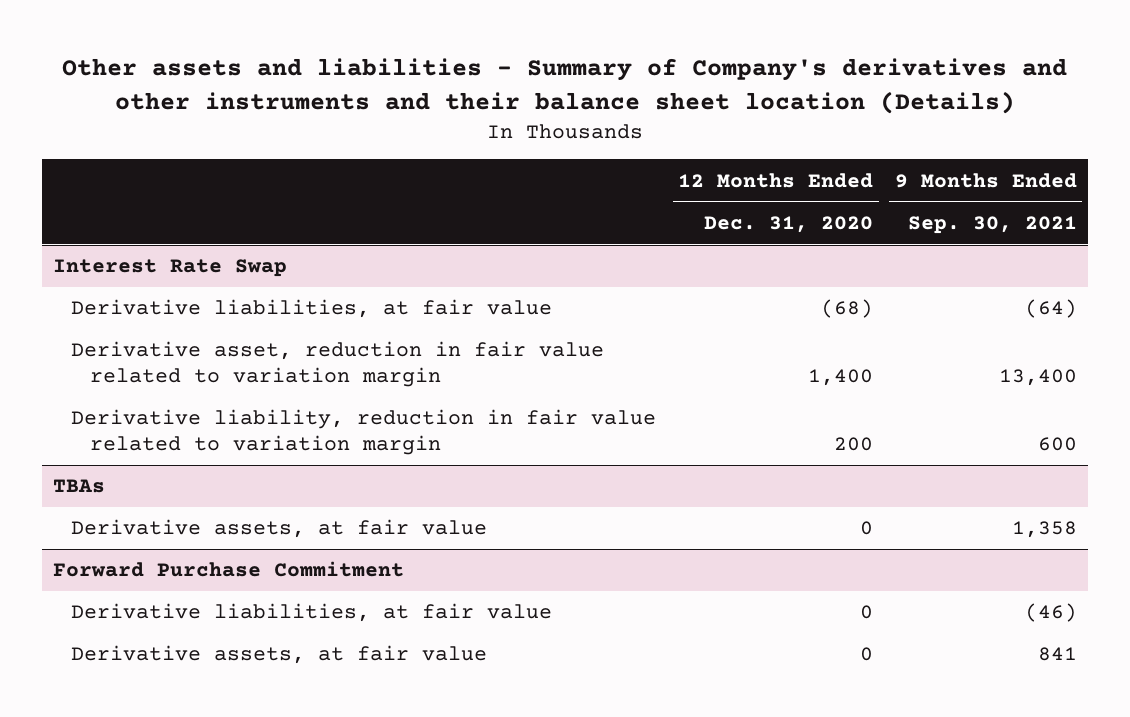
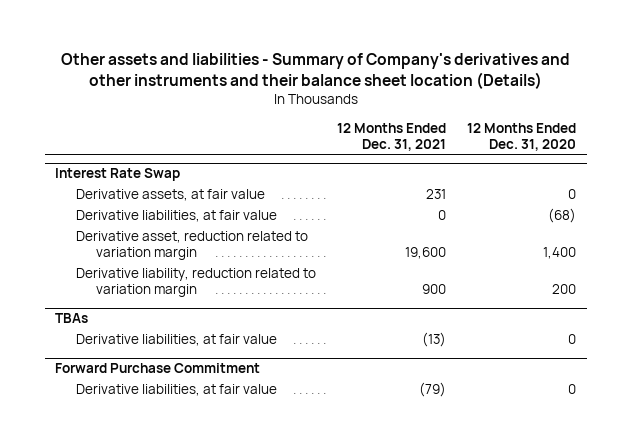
- | 12 Months Ended Dec. 31, 2020 | 9 Months Ended Sep. 30, 2021
+ | 12 Months Ended Dec. 31, 2021 | 12 Months Ended Dec. 31, 2020
@ Interest Rate Swap
+ Derivative assets, at fair value | 231 | 0
- Derivative asset, reduction in fair value related to variation margin | 1,400 | 13,400
- Derivative liability, reduction in fair value related to variation margin | 200 | 600
+ Derivative asset, reduction related to variation margin | 19,600 | 1,400
+ Derivative liability, reduction related to variation margin | 900 | 200
@ TBAs
- Derivative assets, at fair value | 0 | 1,358
+ Derivative liabilities, at fair value | (13) | 0
@ Forward Purchase Commitment
- Derivative assets, at fair value | 0 | 841

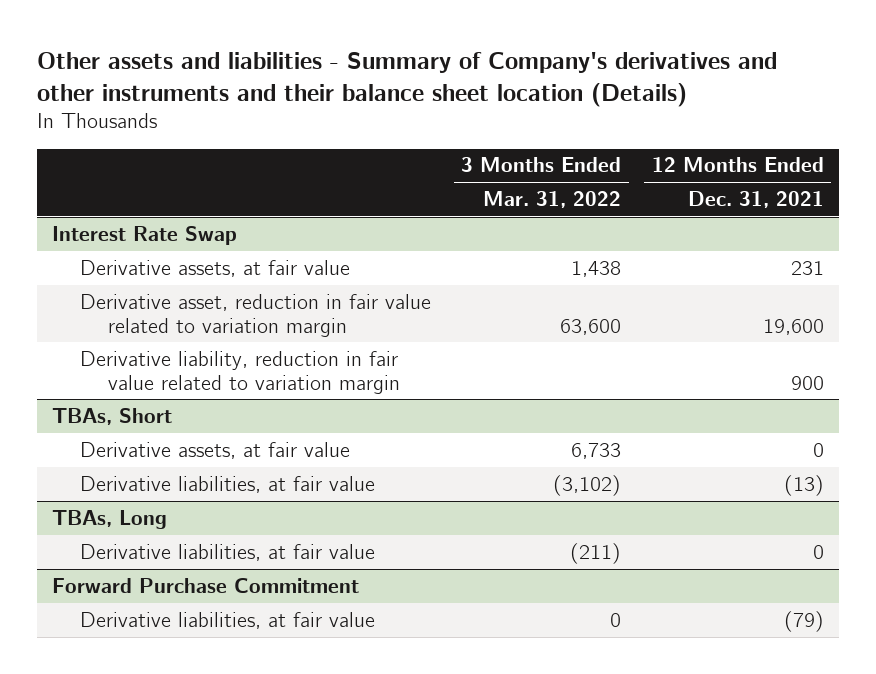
- | 12 Months Ended Dec. 31, 2021 | 12 Months Ended Dec. 31, 2020
+ | 3 Months Ended Mar. 31, 2022 | 12 Months Ended Dec. 31, 2021
@ Interest Rate Swap
- Derivative liabilities, at fair value | 0 | (68)
- Derivative asset, reduction related to variation margin | 19,600 | 1,400
- Derivative liability, reduction related to variation margin | 900 | 200
- TBAs
@ Interest Rate Swap
+ Derivative asset, reduction in fair value related to variation margin | 63,600 | 19,600
+ Derivative liability, reduction in fair value related to variation margin | | 900
+ TBAs, Short
+ Derivative assets, at fair value | 6,733 | 0
+ TBAs, Long
+ Derivative liabilities, at fair value | (211) | 0

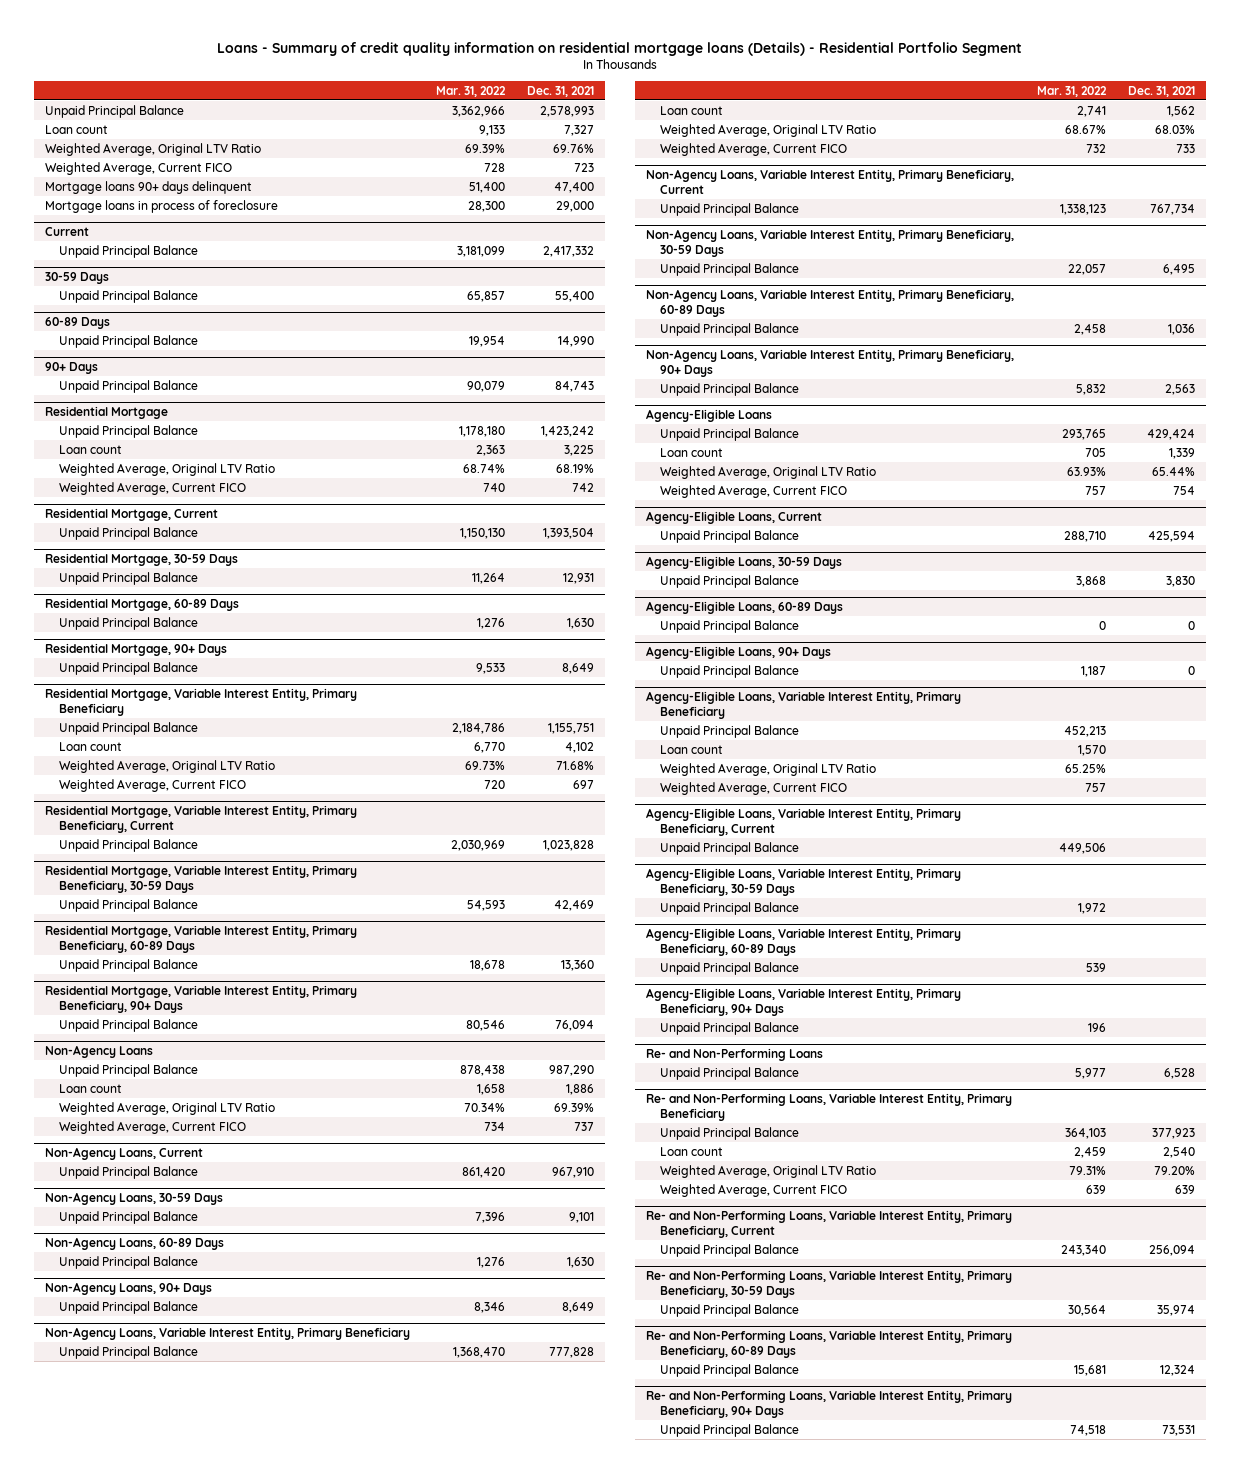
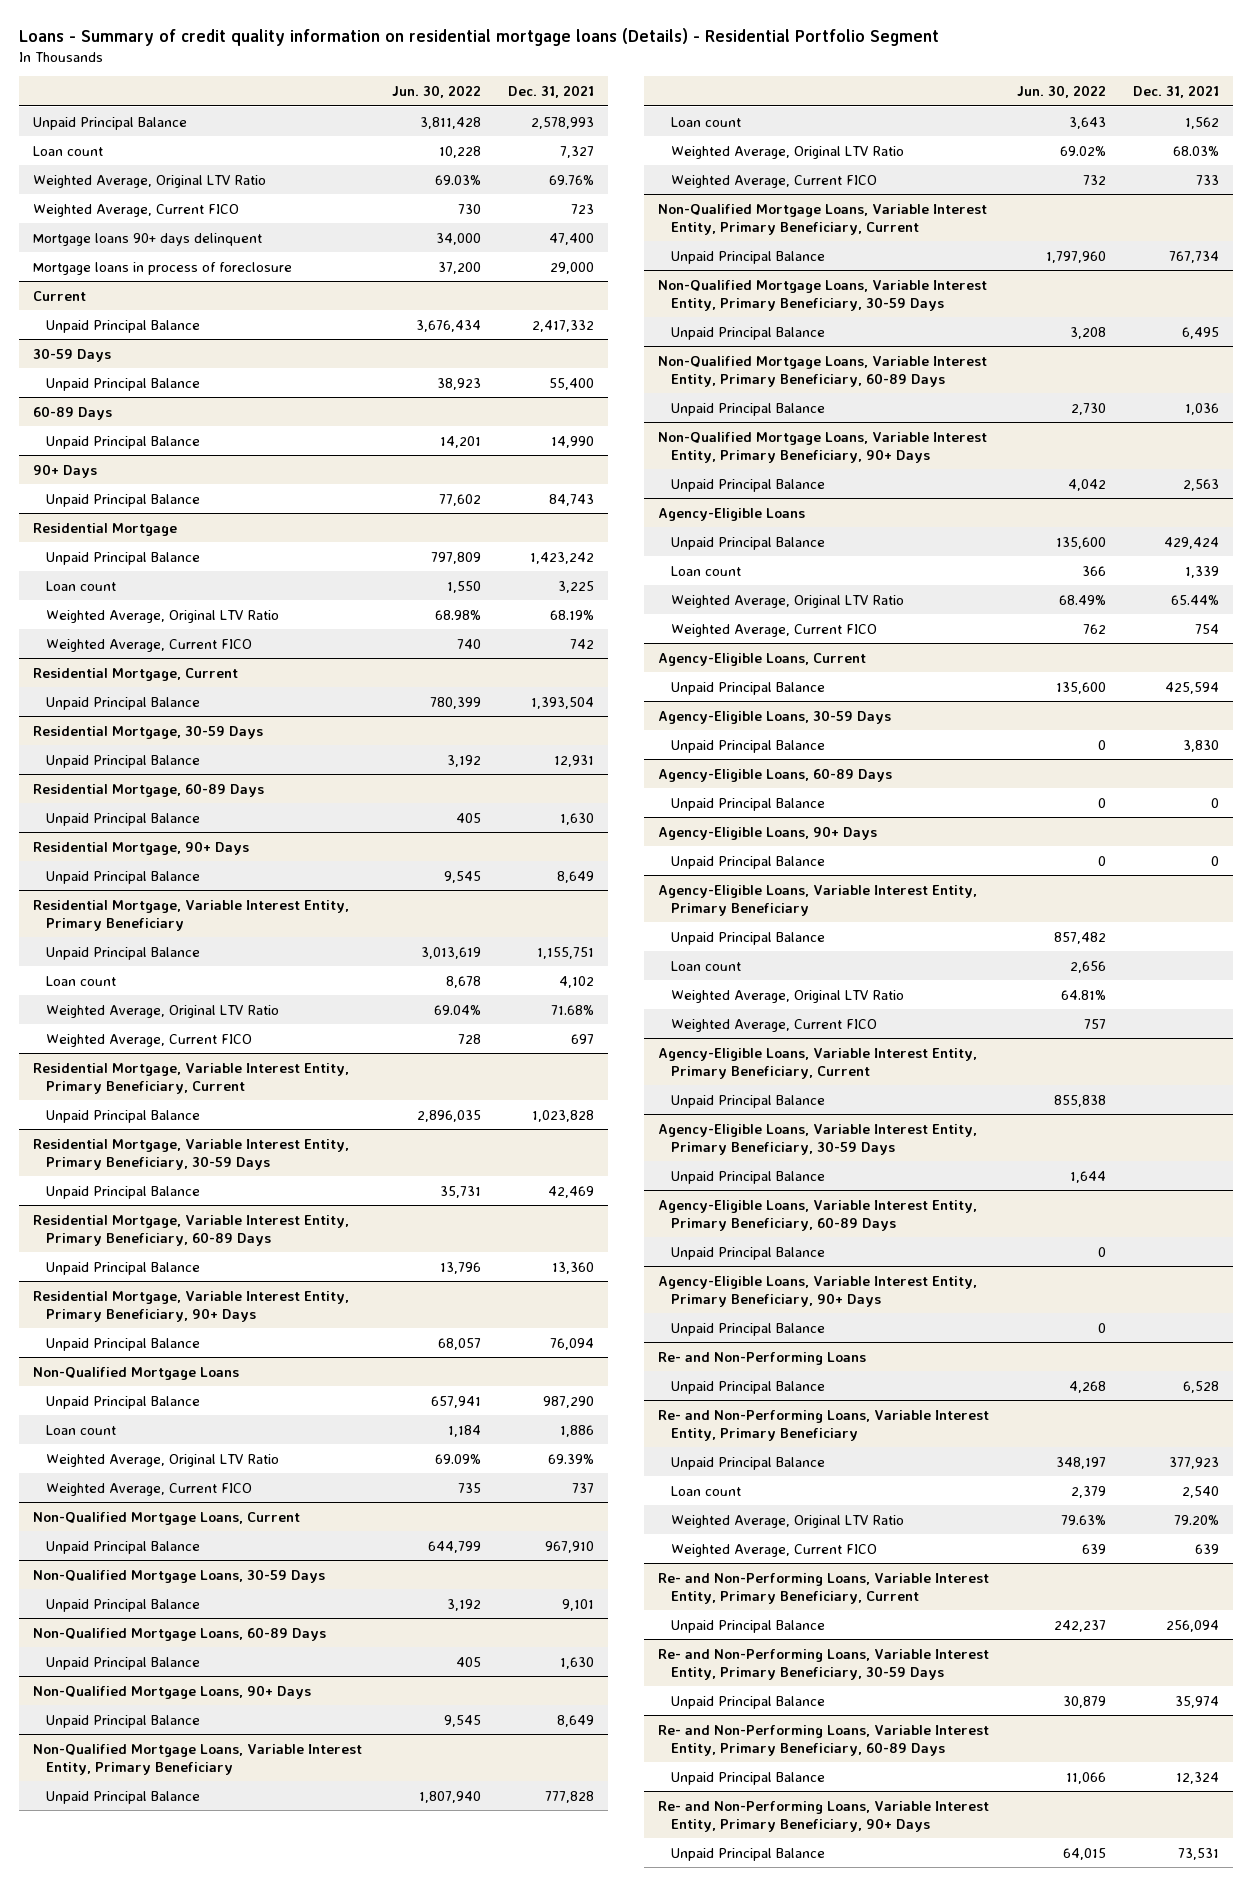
- | Mar. 31, 2022 | Dec. 31, 2021
+ | Jun. 30, 2022 | Dec. 31, 2021
- Non-Agency Loans
+ Non-Qualified Mortgage Loans
- Non-Agency Loans, Current
+ Non-Qualified Mortgage Loans, Current
- Non-Agency Loans, 30-59 Days
+ Non-Qualified Mortgage Loans, 30-59 Days
- Non-Agency Loans, 60-89 Days
+ Non-Qualified Mortgage Loans, 60-89 Days
- Non-Agency Loans, 90+ Days
+ Non-Qualified Mortgage Loans, 90+ Days
- Non-Agency Loans, Variable Interest Entity, Primary Beneficiary
+ Non-Qualified Mortgage Loans, Variable Interest Entity, Primary Beneficiary
- Non-Agency Loans, Variable Interest Entity, Primary Beneficiary, Current
+ Non-Qualified Mortgage Loans, Variable Interest Entity, Primary Beneficiary, Current
- Non-Agency Loans, Variable Interest Entity, Primary Beneficiary, 30-59 Days
+ Non-Qualified Mortgage Loans, Variable Interest Entity, Primary Beneficiary, 30-59 Days
- Non-Agency Loans, Variable Interest Entity, Primary Beneficiary, 60-89 Days
+ Non-Qualified Mortgage Loans, Variable Interest Entity, Primary Beneficiary, 60-89 Days
- Non-Agency Loans, Variable Interest Entity, Primary Beneficiary, 90+ Days
+ Non-Qualified Mortgage Loans, Variable Interest Entity, Primary Beneficiary, 90+ Days

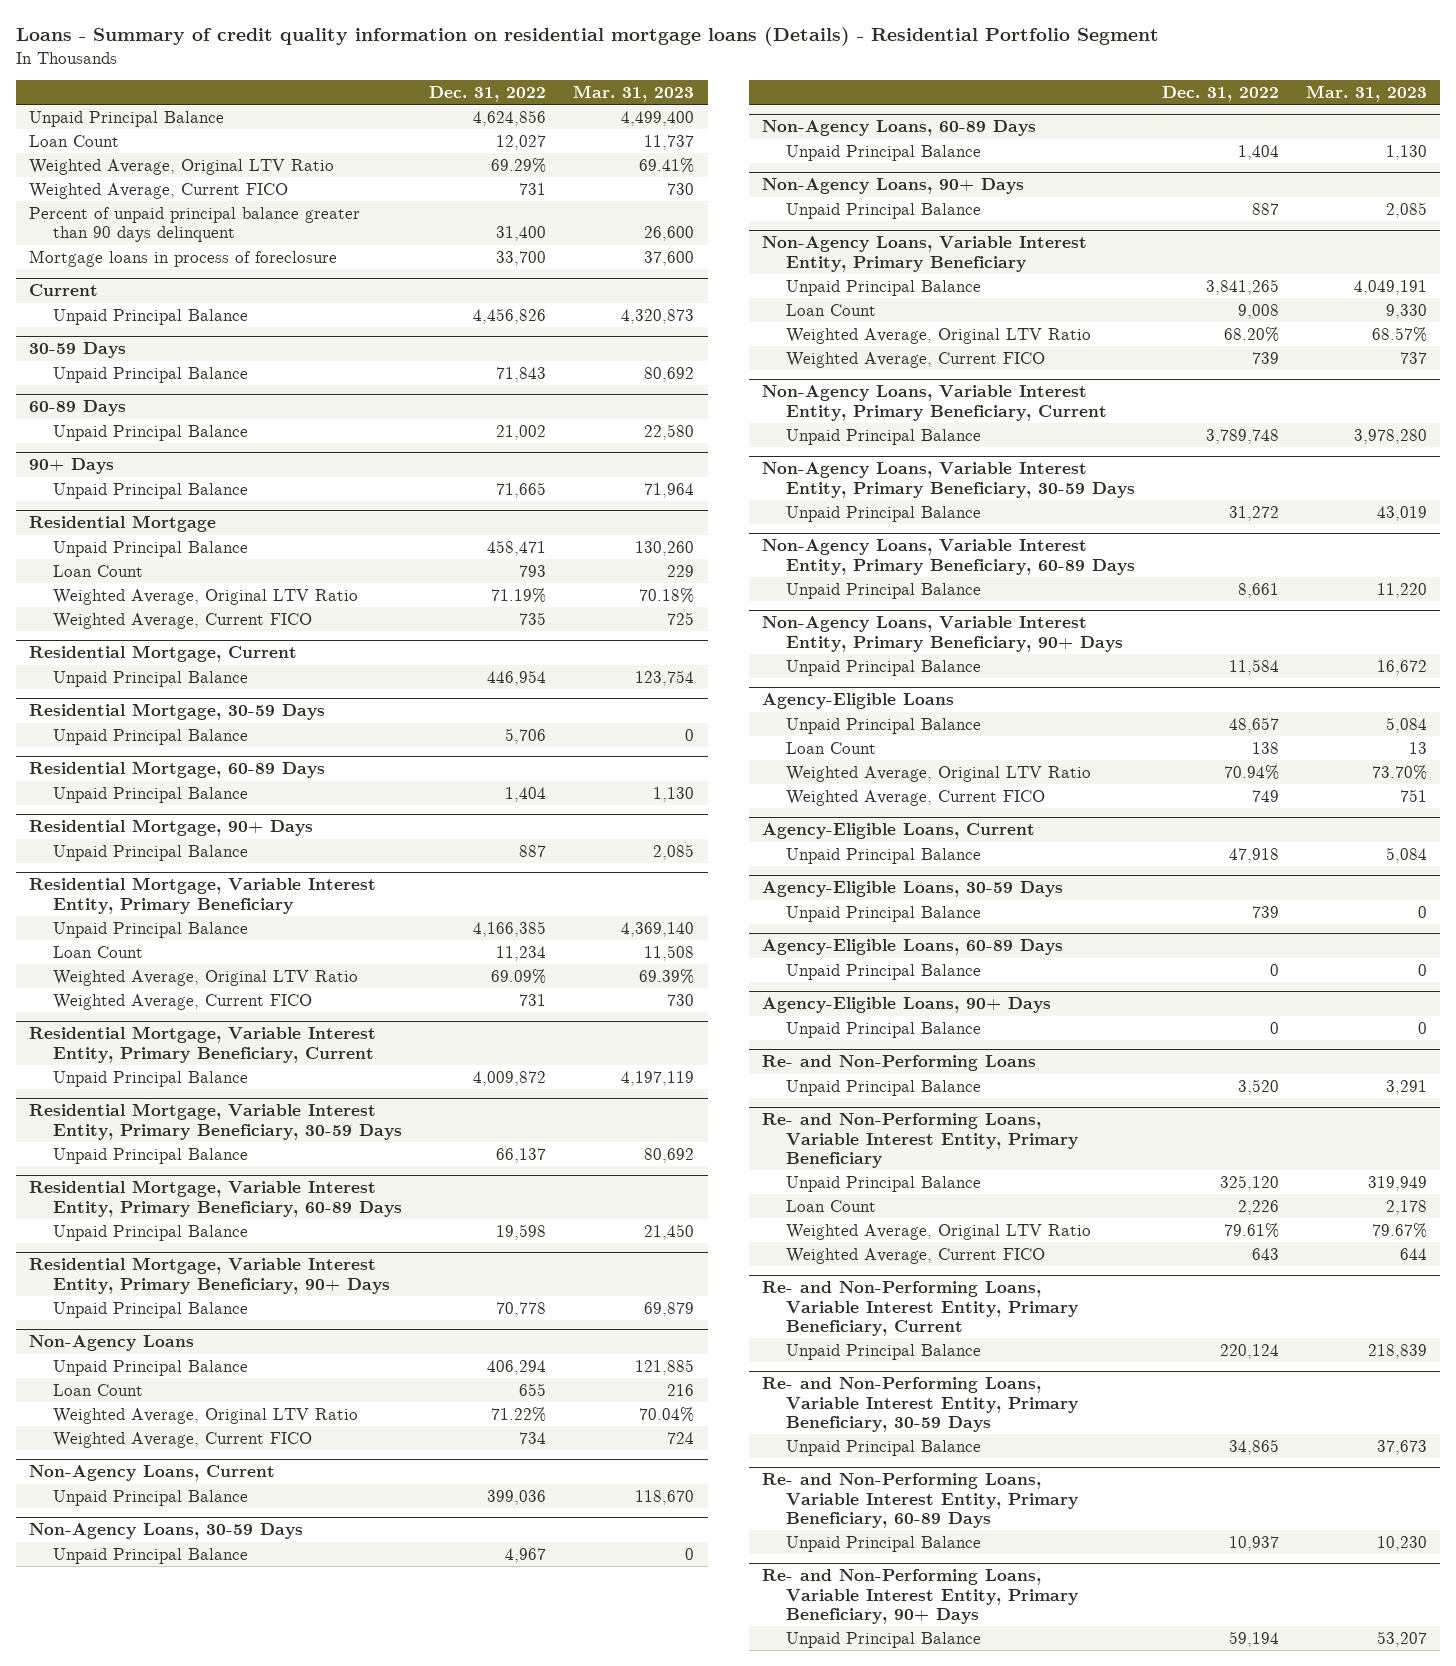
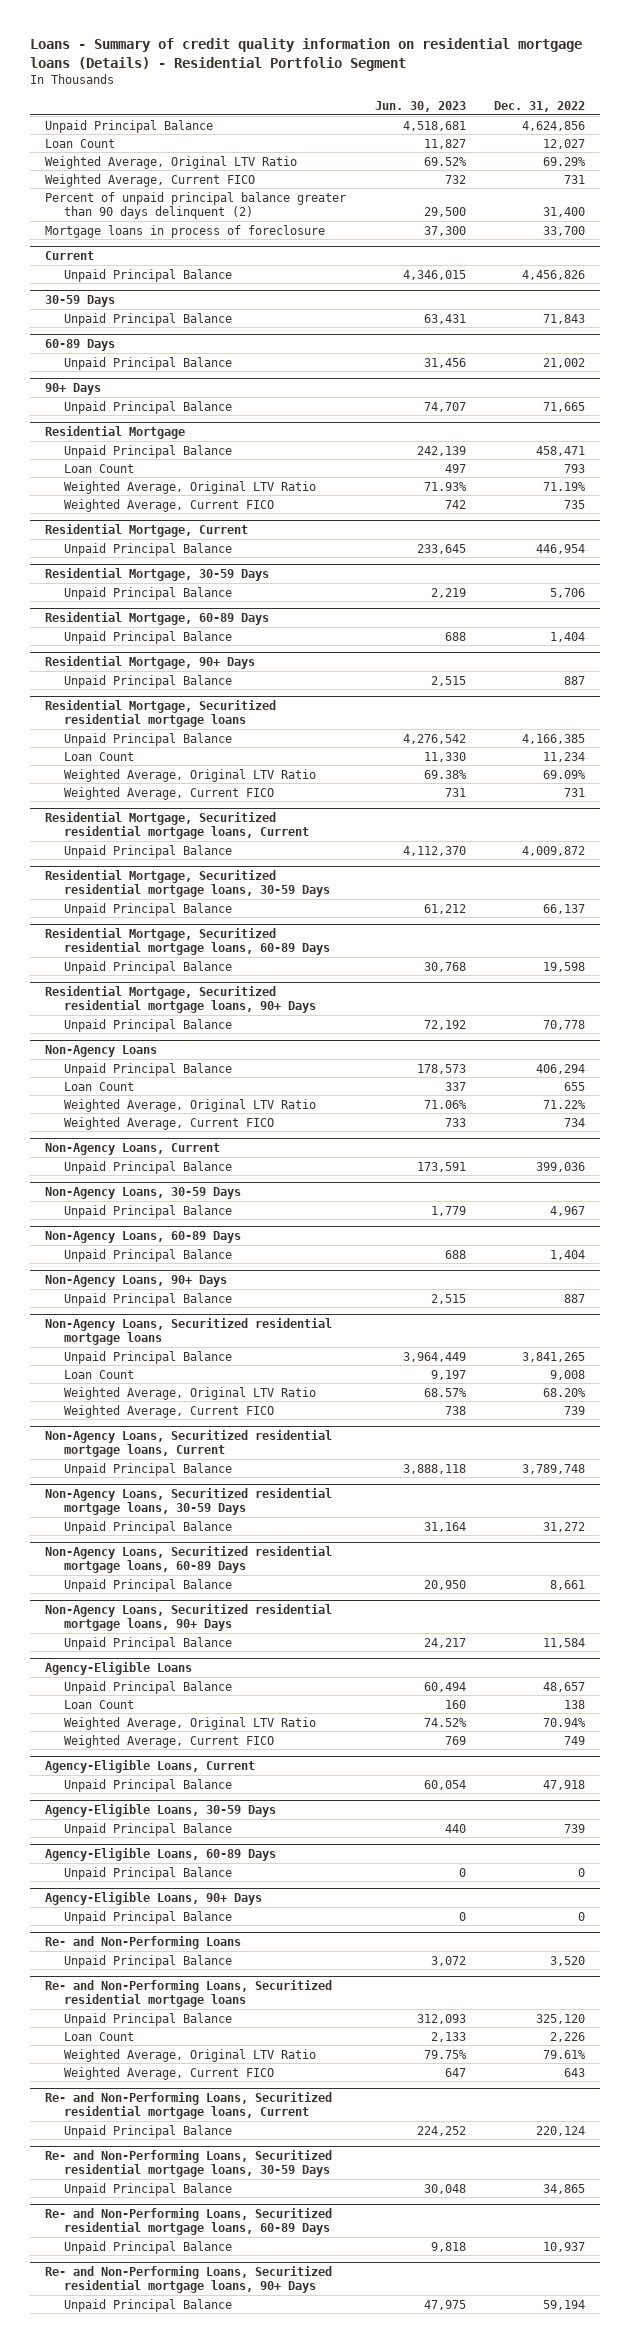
- | Dec. 31, 2022 | Mar. 31, 2023
+ | Jun. 30, 2023 | Dec. 31, 2022
- Percent of unpaid principal balance greater than 90 days delinquent | 31,400 | 26,600
+ Percent of unpaid principal balance greater than 90 days delinquent (2) | 29,500 | 31,400
- Residential Mortgage, Variable Interest Entity, Primary Beneficiary
+ Residential Mortgage, Securitized residential mortgage loans
- Residential Mortgage, Variable Interest Entity, Primary Beneficiary, Current
+ Residential Mortgage, Securitized residential mortgage loans, Current
- Residential Mortgage, Variable Interest Entity, Primary Beneficiary, 30-59 Days
+ Residential Mortgage, Securitized residential mortgage loans, 30-59 Days
- Residential Mortgage, Variable Interest Entity, Primary Beneficiary, 60-89 Days
+ Residential Mortgage, Securitized residential mortgage loans, 60-89 Days
- Residential Mortgage, Variable Interest Entity, Primary Beneficiary, 90+ Days
+ Residential Mortgage, Securitized residential mortgage loans, 90+ Days
- Non-Agency Loans, Variable Interest Entity, Primary Beneficiary
+ Non-Agency Loans, Securitized residential mortgage loans
- Non-Agency Loans, Variable Interest Entity, Primary Beneficiary, Current
+ Non-Agency Loans, Securitized residential mortgage loans, Current
- Non-Agency Loans, Variable Interest Entity, Primary Beneficiary, 30-59 Days
+ Non-Agency Loans, Securitized residential mortgage loans, 30-59 Days
- Non-Agency Loans, Variable Interest Entity, Primary Beneficiary, 60-89 Days
+ Non-Agency Loans, Securitized residential mortgage loans, 60-89 Days
- Non-Agency Loans, Variable Interest Entity, Primary Beneficiary, 90+ Days
+ Non-Agency Loans, Securitized residential mortgage loans, 90+ Days
- Re- and Non-Performing Loans, Variable Interest Entity, Primary Beneficiary
+ Re- and Non-Performing Loans, Securitized residential mortgage loans
- Re- and Non-Performing Loans, Variable Interest Entity, Primary Beneficiary, Current
+ Re- and Non-Performing Loans, Securitized residential mortgage loans, Current
- Re- and Non-Performing Loans, Variable Interest Entity, Primary Beneficiary, 30-59 Days
+ Re- and Non-Performing Loans, Securitized residential mortgage loans, 30-59 Days
- Re- and Non-Performing Loans, Variable Interest Entity, Primary Beneficiary, 60-89 Days
+ Re- and Non-Performing Loans, Securitized residential mortgage loans, 60-89 Days
- Re- and Non-Performing Loans, Variable Interest Entity, Primary Beneficiary, 90+ Days
+ Re- and Non-Performing Loans, Securitized residential mortgage loans, 90+ Days

